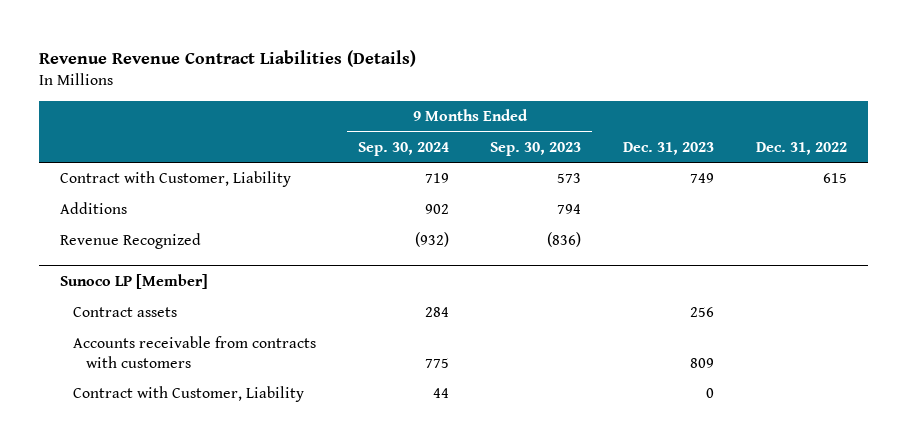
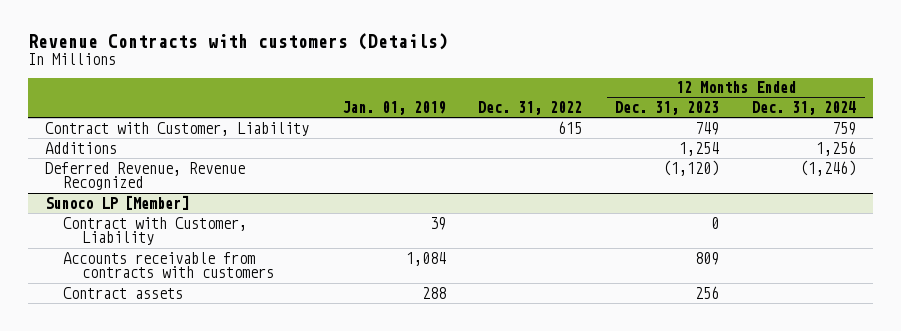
- Revenue Revenue Contract Liabilities (Details)
+ Revenue Contracts with customers (Details)
- | 9 Months Ended Sep. 30, 2024 | 9 Months Ended Sep. 30, 2023 | Dec. 31, 2023 | Dec. 31, 2022
+ | Jan. 01, 2019 | Dec. 31, 2022 | 12 Months Ended Dec. 31, 2023 | 12 Months Ended Dec. 31, 2024
- Revenue Recognized | (932) | (836) | |
+ Deferred Revenue, Revenue Recognized | | | (1,120) | (1,246)
@ Sunoco LP [Member]
moved down: Accounts receivable from contracts with customers | 1,084 | | 809 |
moved down: Contract assets | 288 | | 256 |

